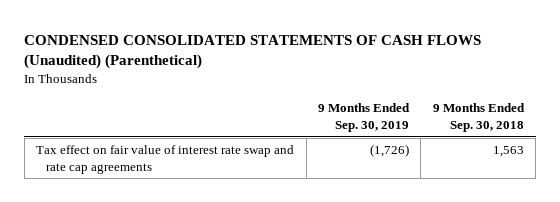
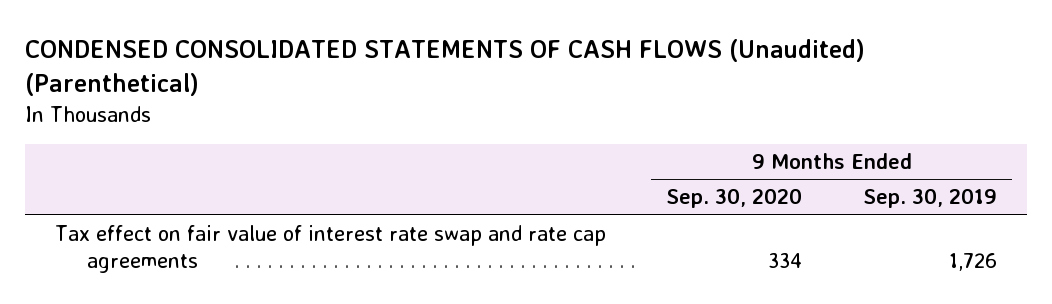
- | 9 Months Ended Sep. 30, 2019 | 9 Months Ended Sep. 30, 2018
+ | 9 Months Ended Sep. 30, 2020 | 9 Months Ended Sep. 30, 2019
- Tax effect on fair value of interest rate swap and rate cap agreements | (1,726) | 1,563
+ Tax effect on fair value of interest rate swap and rate cap agreements | 334 | 1,726

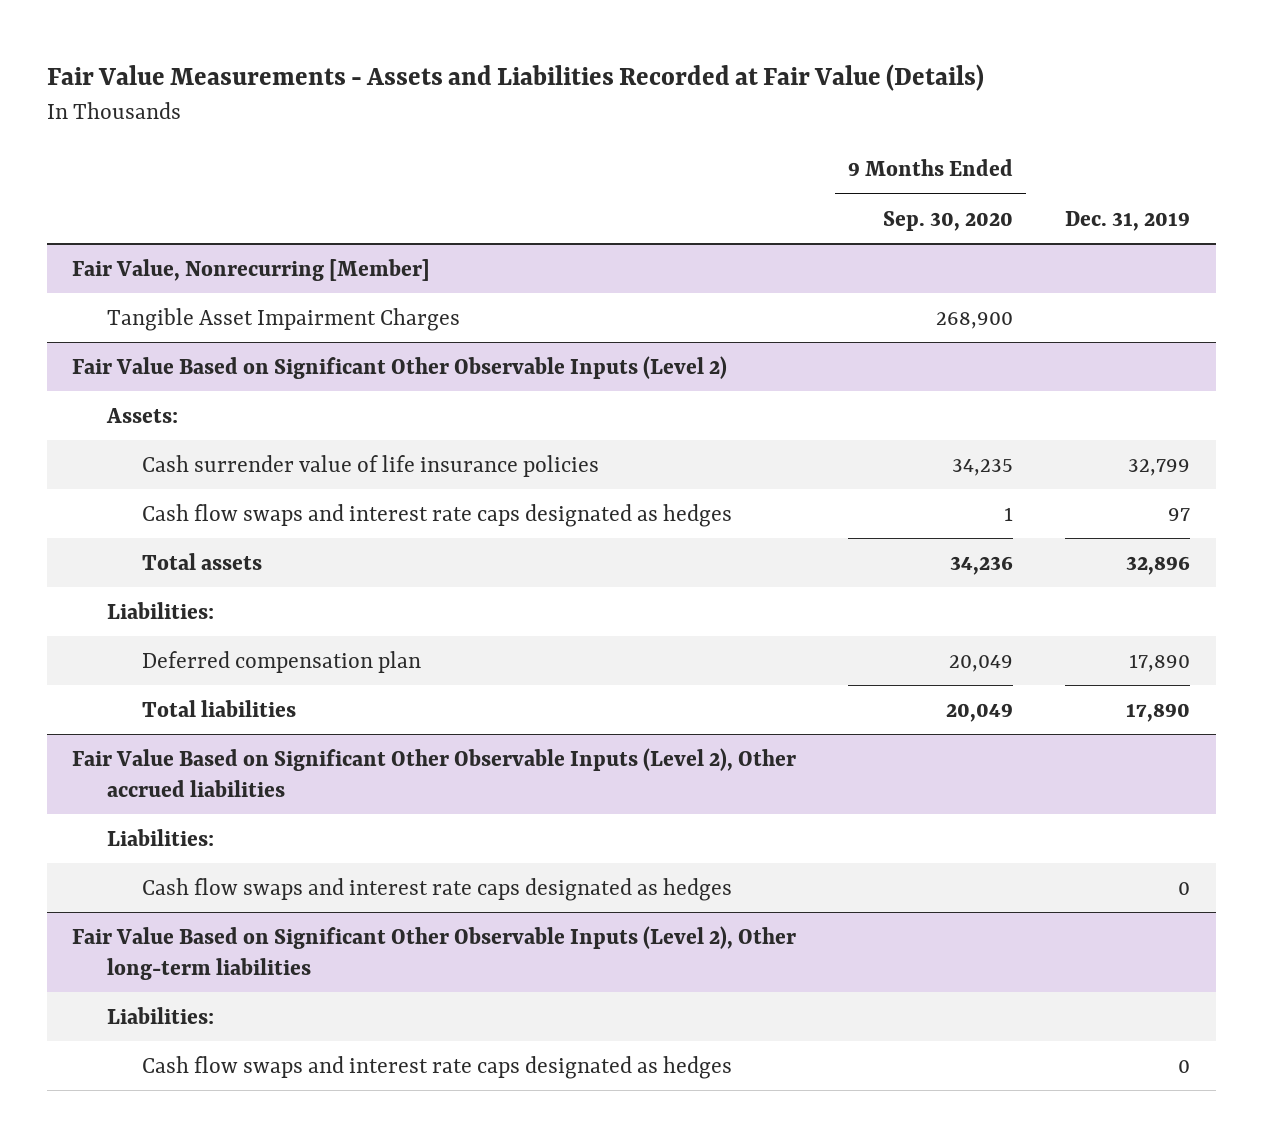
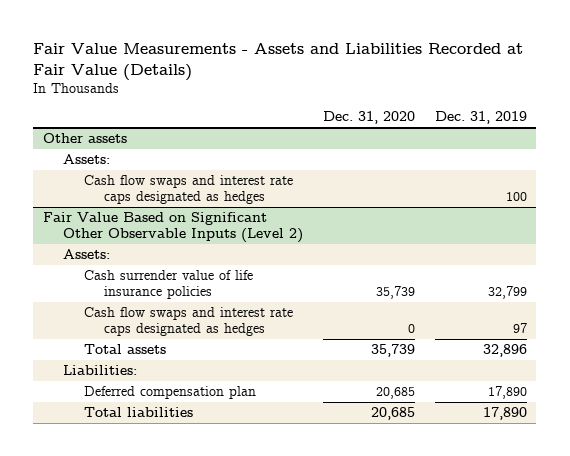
- | 9 Months Ended Sep. 30, 2020 | Dec. 31, 2019
+ | Dec. 31, 2020 | Dec. 31, 2019
- Fair Value, Nonrecurring [Member]
- Tangible Asset Impairment Charges | 268,900 |
+ Other assets
+ Assets:
+ Cash flow swaps and interest rate caps designated as hedges | | 100
- Fair Value Based on Significant Other Observable Inputs (Level 2), Other accrued liabilities
- Liabilities:
- Cash flow swaps and interest rate caps designated as hedges | | 0
- Fair Value Based on Significant Other Observable Inputs (Level 2), Other long-term liabilities
- Liabilities:
- Cash flow swaps and interest rate caps designated as hedges | | 0

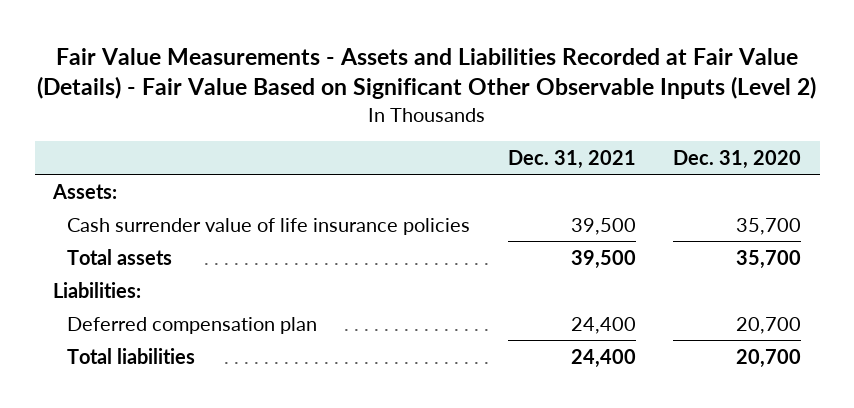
- Fair Value Measurements - Assets and Liabilities Recorded at Fair Value (Details)
+ Fair Value Measurements - Assets and Liabilities Recorded at Fair Value (Details) - Fair Value Based on Significant Other Observable Inputs (Level 2)
- | Dec. 31, 2020 | Dec. 31, 2019
+ | Dec. 31, 2021 | Dec. 31, 2020
- Other assets
- Cash flow swaps and interest rate caps designated as hedges | | 100
- Fair Value Based on Significant Other Observable Inputs (Level 2)
- Assets:
- Cash surrender value of life insurance policies | 35,739 | 32,799
- Cash flow swaps and interest rate caps designated as hedges | 0 | 97
- Total assets | 35,739 | 32,896
+ Cash surrender value of life insurance policies | 39,500 | 35,700
+ Total assets | 39,500 | 35,700
- Deferred compensation plan | 20,685 | 17,890
- Total liabilities | 20,685 | 17,890
+ Deferred compensation plan | 24,400 | 20,700
+ Total liabilities | 24,400 | 20,700

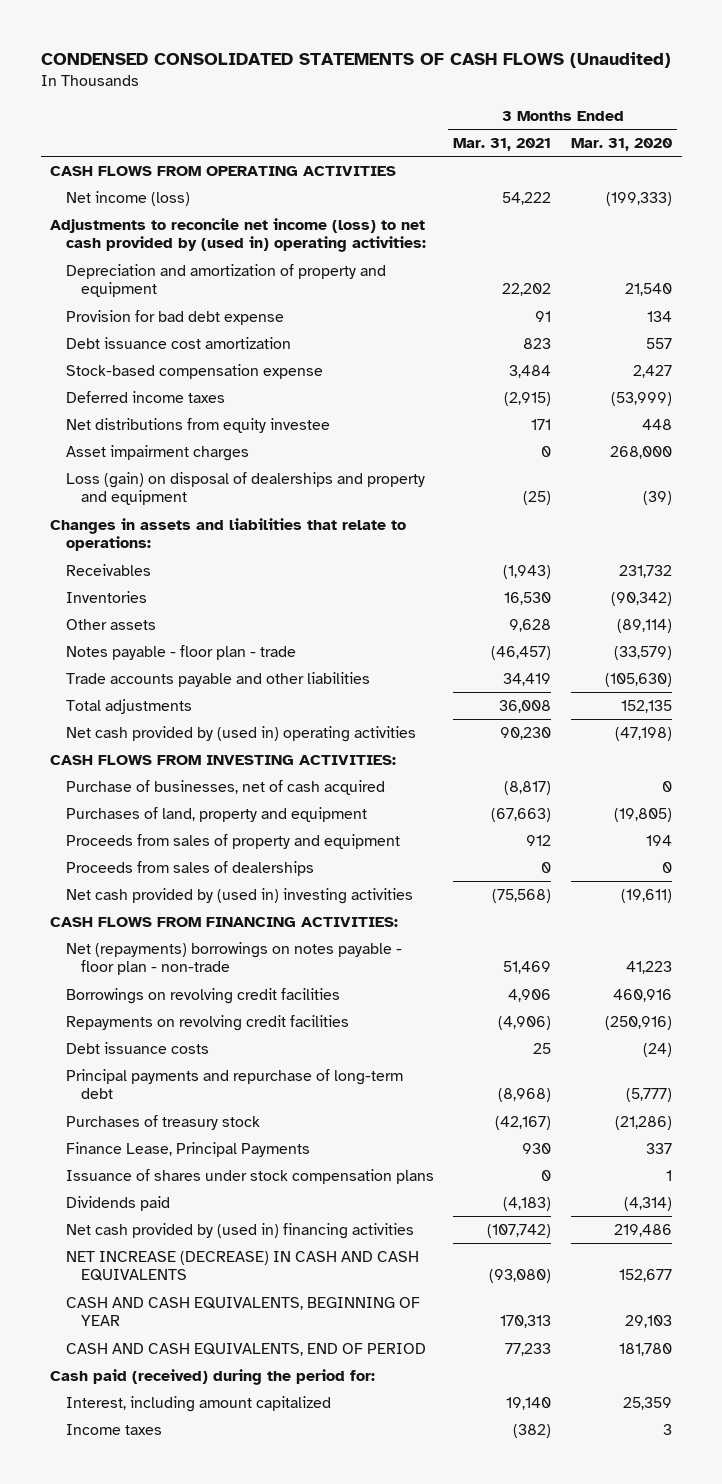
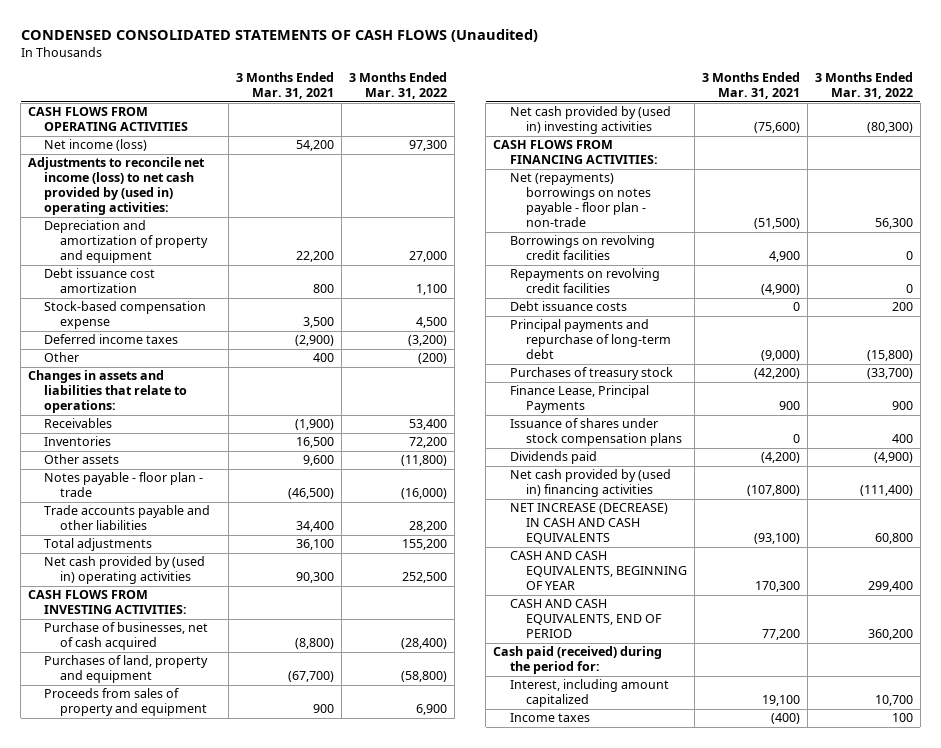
- | 3 Months Ended Mar. 31, 2021 | 3 Months Ended Mar. 31, 2020
+ | 3 Months Ended Mar. 31, 2021 | 3 Months Ended Mar. 31, 2022
- Net income (loss) | 54,222 | (199,333)
+ Net income (loss) | 54,200 | 97,300
- Depreciation and amortization of property and equipment | 22,202 | 21,540
- Provision for bad debt expense | 91 | 134
- Debt issuance cost amortization | 823 | 557
- Stock-based compensation expense | 3,484 | 2,427
- Deferred income taxes | (2,915) | (53,999)
- Net distributions from equity investee | 171 | 448
- Asset impairment charges | 0 | 268,000
- Loss (gain) on disposal of dealerships and property and equipment | (25) | (39)
+ Depreciation and amortization of property and equipment | 22,200 | 27,000
+ Debt issuance cost amortization | 800 | 1,100
+ Stock-based compensation expense | 3,500 | 4,500
+ Deferred income taxes | (2,900) | (3,200)
+ Other | 400 | (200)
- Receivables | (1,943) | 231,732
- Inventories | 16,530 | (90,342)
- Other assets | 9,628 | (89,114)
- Notes payable - floor plan - trade | (46,457) | (33,579)
- Trade accounts payable and other liabilities | 34,419 | (105,630)
- Total adjustments | 36,008 | 152,135
- Net cash provided by (used in) operating activities | 90,230 | (47,198)
+ Receivables | (1,900) | 53,400
+ Inventories | 16,500 | 72,200
+ Other assets | 9,600 | (11,800)
+ Notes payable - floor plan - trade | (46,500) | (16,000)
+ Trade accounts payable and other liabilities | 34,400 | 28,200
+ Total adjustments | 36,100 | 155,200
+ Net cash provided by (used in) operating activities | 90,300 | 252,500
- Purchase of businesses, net of cash acquired | (8,817) | 0
- Purchases of land, property and equipment | (67,663) | (19,805)
- Proceeds from sales of property and equipment | 912 | 194
- Proceeds from sales of dealerships | 0 | 0
- Net cash provided by (used in) investing activities | (75,568) | (19,611)
+ Purchase of businesses, net of cash acquired | (8,800) | (28,400)
+ Purchases of land, property and equipment | (67,700) | (58,800)
+ Proceeds from sales of property and equipment | 900 | 6,900
+ Net cash provided by (used in) investing activities | (75,600) | (80,300)
- Net (repayments) borrowings on notes payable - floor plan - non-trade | 51,469 | 41,223
- Borrowings on revolving credit facilities | 4,906 | 460,916
- Repayments on revolving credit facilities | (4,906) | (250,916)
- Debt issuance costs | 25 | (24)
- Principal payments and repurchase of long-term debt | (8,968) | (5,777)
- Purchases of treasury stock | (42,167) | (21,286)
- Finance Lease, Principal Payments | 930 | 337
+ Net (repayments) borrowings on notes payable - floor plan - non-trade | (51,500) | 56,300
+ Borrowings on revolving credit facilities | 4,900 | 0
+ Repayments on revolving credit facilities | (4,900) | 0
+ Debt issuance costs | 0 | 200
+ Principal payments and repurchase of long-term debt | (9,000) | (15,800)
+ Purchases of treasury stock | (42,200) | (33,700)
+ Finance Lease, Principal Payments | 900 | 900
- Dividends paid | (4,183) | (4,314)
- Net cash provided by (used in) financing activities | (107,742) | 219,486
- NET INCREASE (DECREASE) IN CASH AND CASH EQUIVALENTS | (93,080) | 152,677
- CASH AND CASH EQUIVALENTS, BEGINNING OF YEAR | 170,313 | 29,103
- CASH AND CASH EQUIVALENTS, END OF PERIOD | 77,233 | 181,780
+ Dividends paid | (4,200) | (4,900)
+ Net cash provided by (used in) financing activities | (107,800) | (111,400)
+ NET INCREASE (DECREASE) IN CASH AND CASH EQUIVALENTS | (93,100) | 60,800
+ CASH AND CASH EQUIVALENTS, BEGINNING OF YEAR | 170,300 | 299,400
+ CASH AND CASH EQUIVALENTS, END OF PERIOD | 77,200 | 360,200
- Interest, including amount capitalized | 19,140 | 25,359
- Income taxes | (382) | 3
+ Interest, including amount capitalized | 19,100 | 10,700
+ Income taxes | (400) | 100

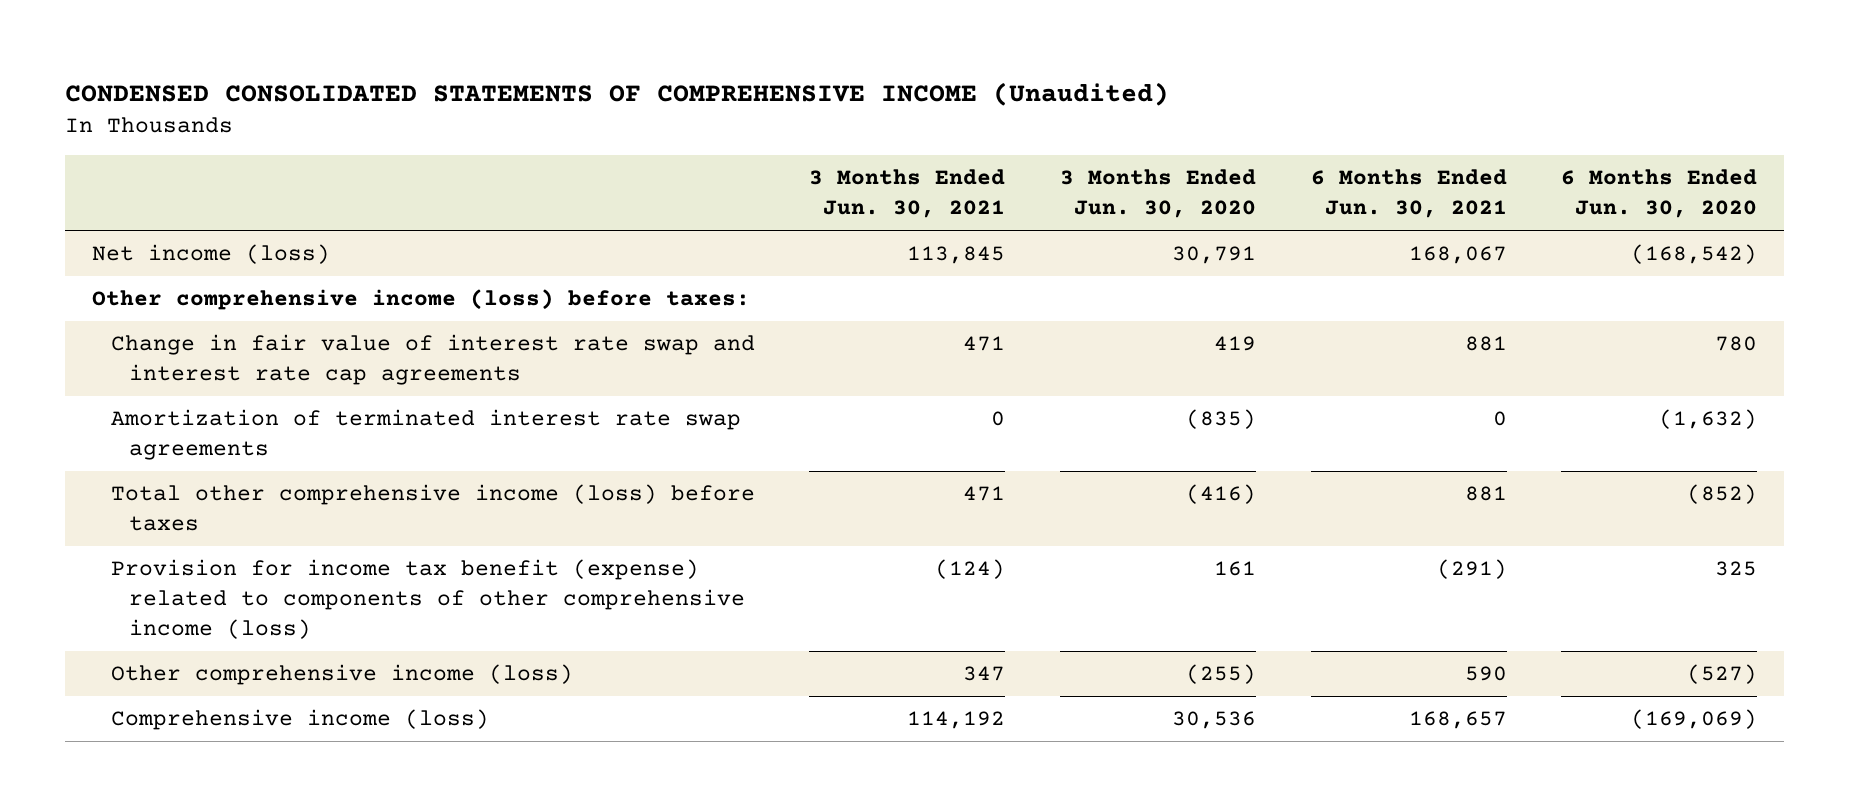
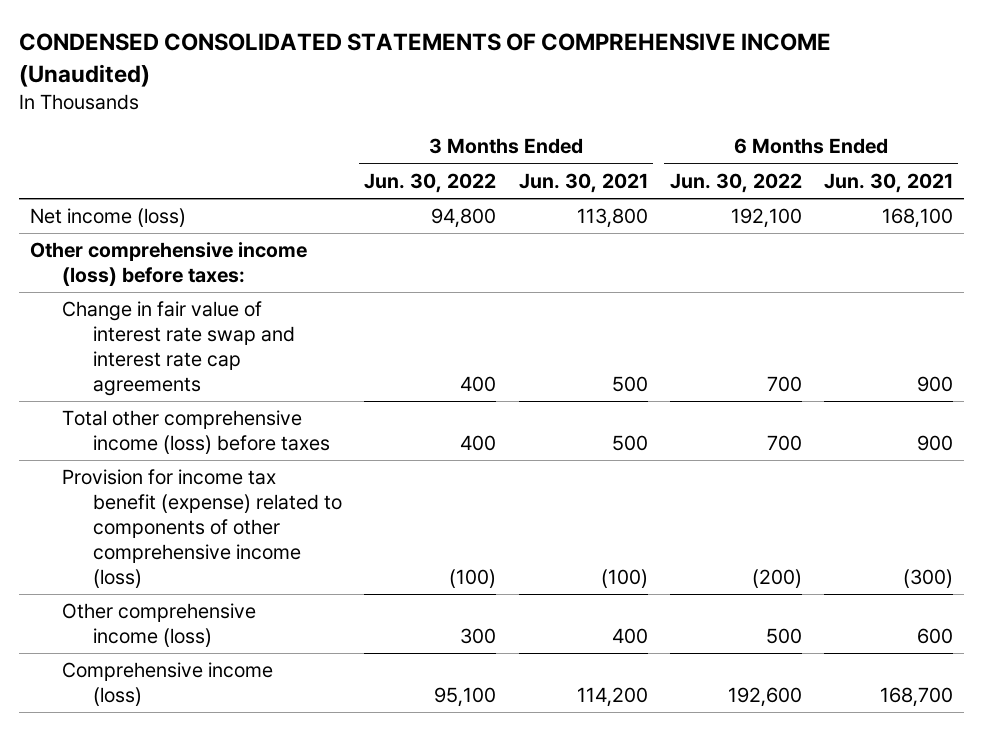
- | 3 Months Ended Jun. 30, 2021 | 3 Months Ended Jun. 30, 2020 | 6 Months Ended Jun. 30, 2021 | 6 Months Ended Jun. 30, 2020
+ | 3 Months Ended Jun. 30, 2022 | 3 Months Ended Jun. 30, 2021 | 6 Months Ended Jun. 30, 2022 | 6 Months Ended Jun. 30, 2021
- Net income (loss) | 113,845 | 30,791 | 168,067 | (168,542)
+ Net income (loss) | 94,800 | 113,800 | 192,100 | 168,100
- Change in fair value of interest rate swap and interest rate cap agreements | 471 | 419 | 881 | 780
- Amortization of terminated interest rate swap agreements | 0 | (835) | 0 | (1,632)
- Total other comprehensive income (loss) before taxes | 471 | (416) | 881 | (852)
- Provision for income tax benefit (expense) related to components of other comprehensive income (loss) | (124) | 161 | (291) | 325
- Other comprehensive income (loss) | 347 | (255) | 590 | (527)
- Comprehensive income (loss) | 114,192 | 30,536 | 168,657 | (169,069)
+ Change in fair value of interest rate swap and interest rate cap agreements | 400 | 500 | 700 | 900
+ Total other comprehensive income (loss) before taxes | 400 | 500 | 700 | 900
+ Provision for income tax benefit (expense) related to components of other comprehensive income (loss) | (100) | (100) | (200) | (300)
+ Other comprehensive income (loss) | 300 | 400 | 500 | 600
+ Comprehensive income (loss) | 95,100 | 114,200 | 192,600 | 168,700

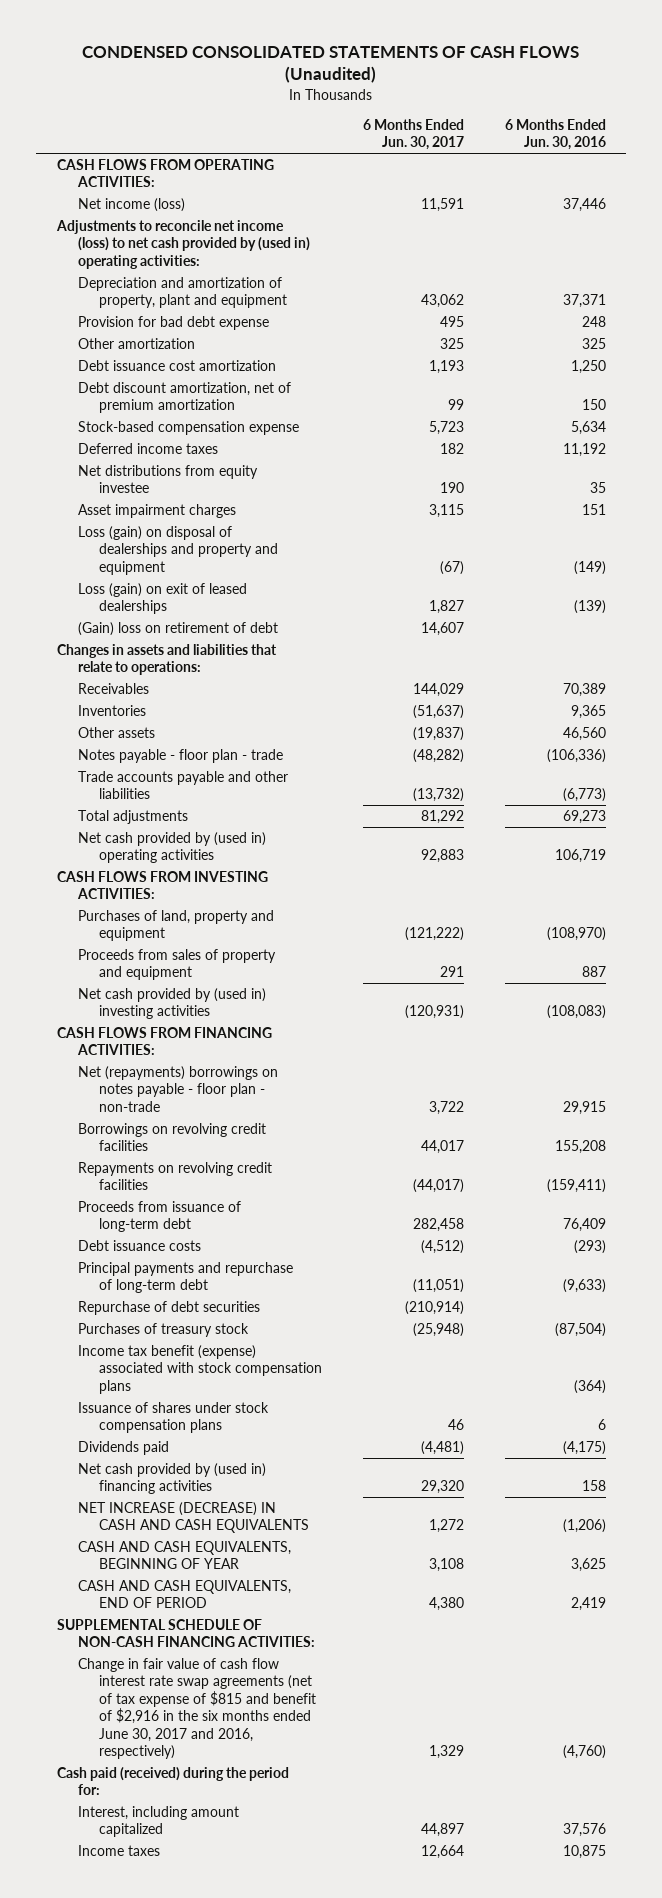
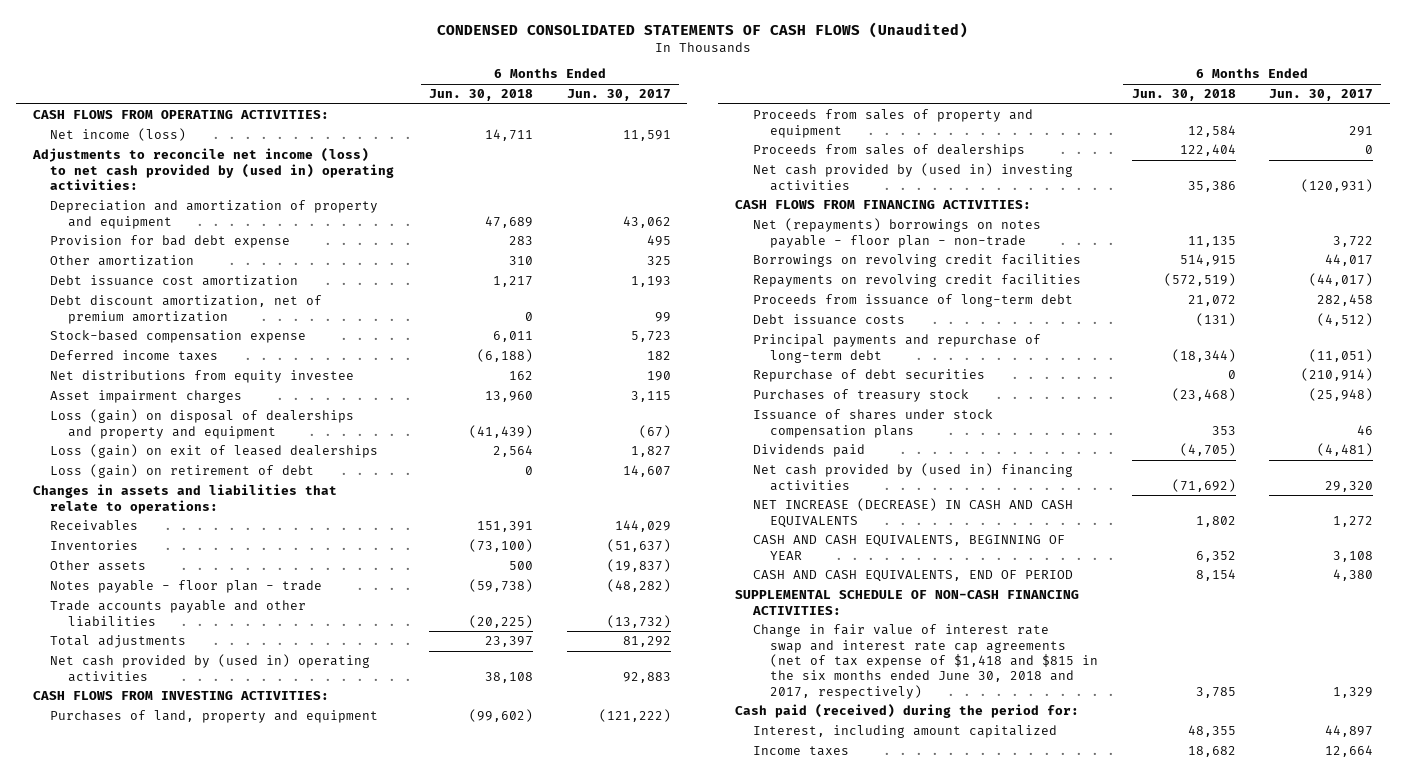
- | 6 Months Ended Jun. 30, 2017 | 6 Months Ended Jun. 30, 2016
+ | 6 Months Ended Jun. 30, 2018 | 6 Months Ended Jun. 30, 2017
- Depreciation and amortization of property, plant and equipment | 43,062 | 37,371
+ Depreciation and amortization of property and equipment | 47,689 | 43,062
- (Gain) loss on retirement of debt | 14,607 |
+ Loss (gain) on retirement of debt | 0 | 14,607
+ Proceeds from sales of dealerships | 122,404 | 0
- Income tax benefit (expense) associated with stock compensation plans | | (364)
- Change in fair value of cash flow interest rate swap agreements (net of tax expense of $815 and benefit of $2,916 in the six months ended June 30, 2017 and 2016, respectively) | 1,329 | (4,760)
+ Change in fair value of interest rate swap and interest rate cap agreements (net of tax expense of $1,418 and $815 in the six months ended June 30, 2018 and 2017, respectively) | 3,785 | 1,329

